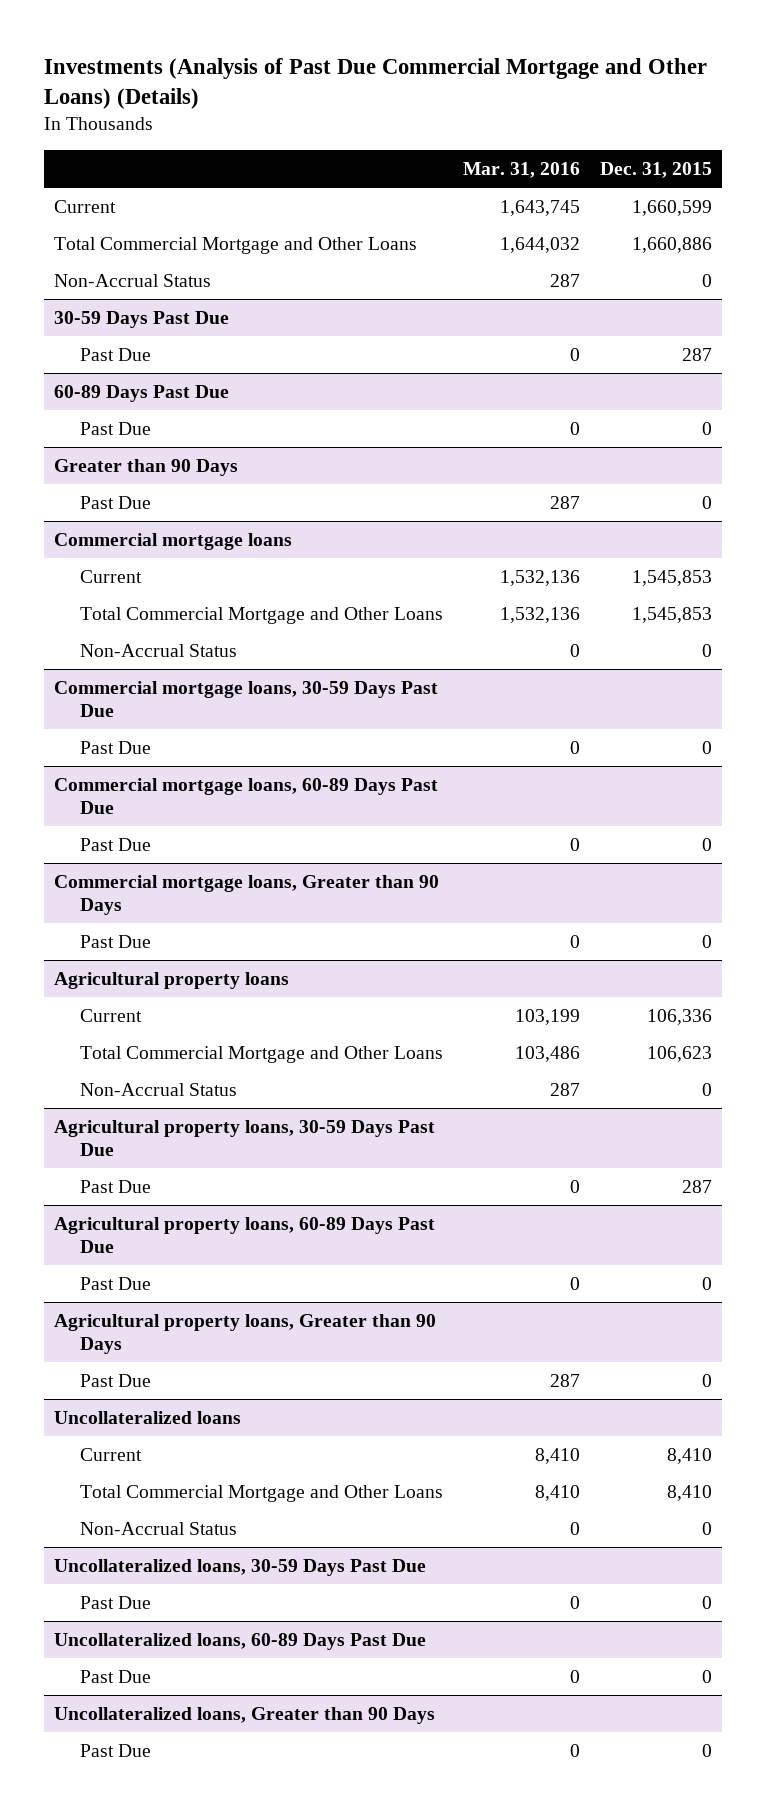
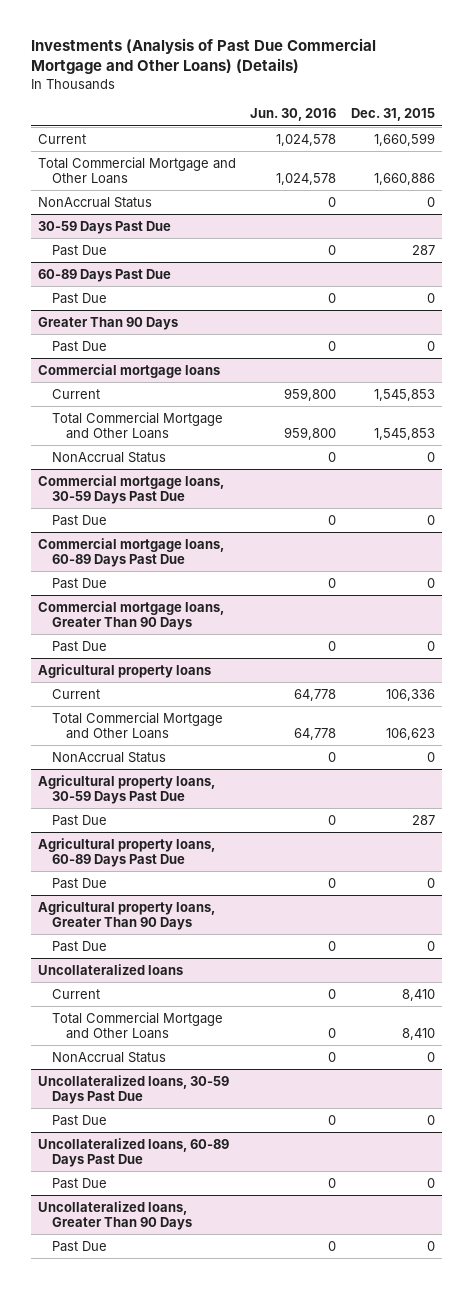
- | Mar. 31, 2016 | Dec. 31, 2015
+ | Jun. 30, 2016 | Dec. 31, 2015
- Non-Accrual Status | 287 | 0
+ NonAccrual Status | 0 | 0
- Greater than 90 Days
+ Greater Than 90 Days
@ Commercial mortgage loans
- Non-Accrual Status | 0 | 0
+ NonAccrual Status | 0 | 0
- Commercial mortgage loans, Greater than 90 Days
+ Commercial mortgage loans, Greater Than 90 Days
@ Agricultural property loans
- Non-Accrual Status | 287 | 0
+ NonAccrual Status | 0 | 0
- Agricultural property loans, Greater than 90 Days
+ Agricultural property loans, Greater Than 90 Days
@ Uncollateralized loans
- Non-Accrual Status | 0 | 0
+ NonAccrual Status | 0 | 0
- Uncollateralized loans, Greater than 90 Days
+ Uncollateralized loans, Greater Than 90 Days

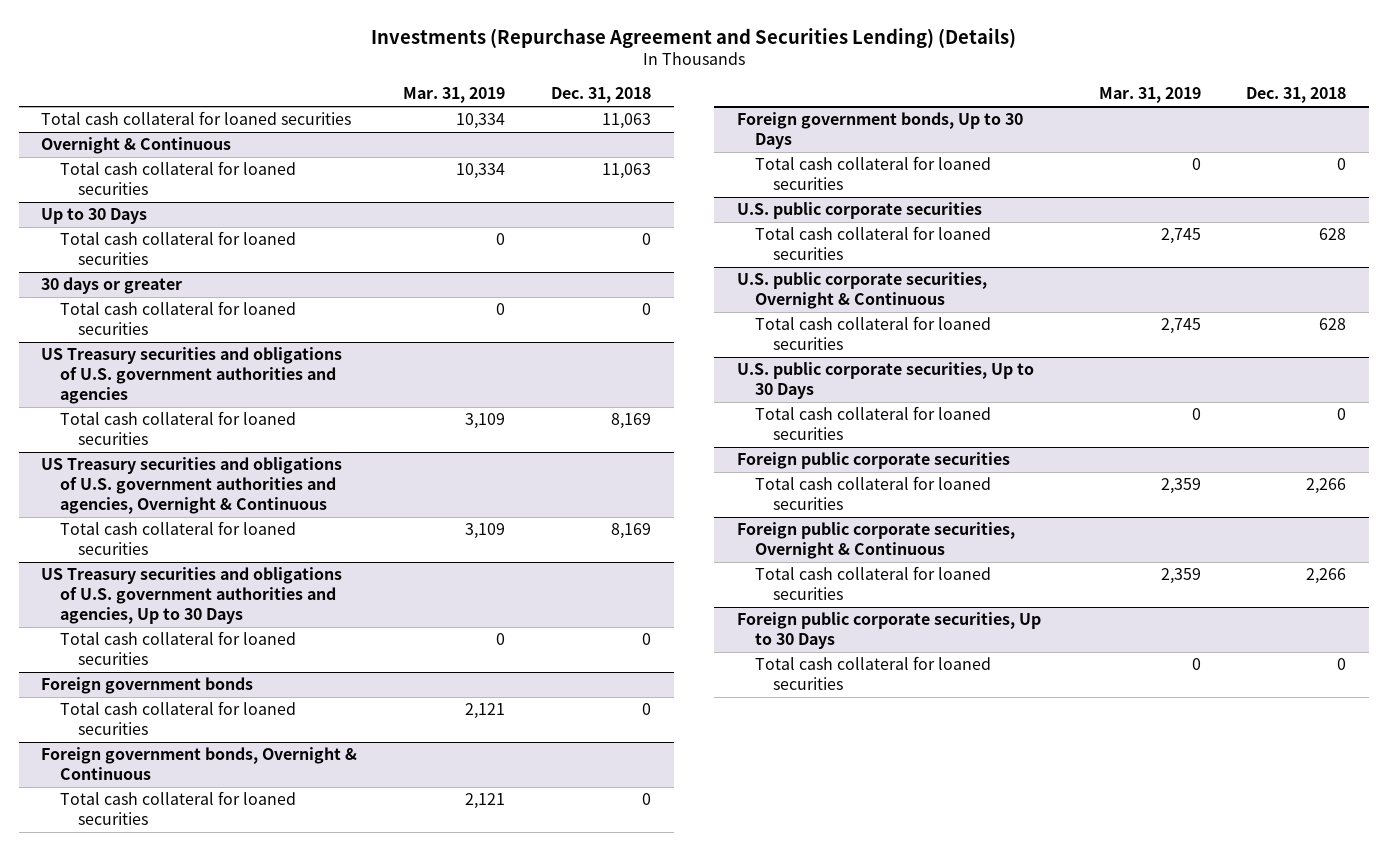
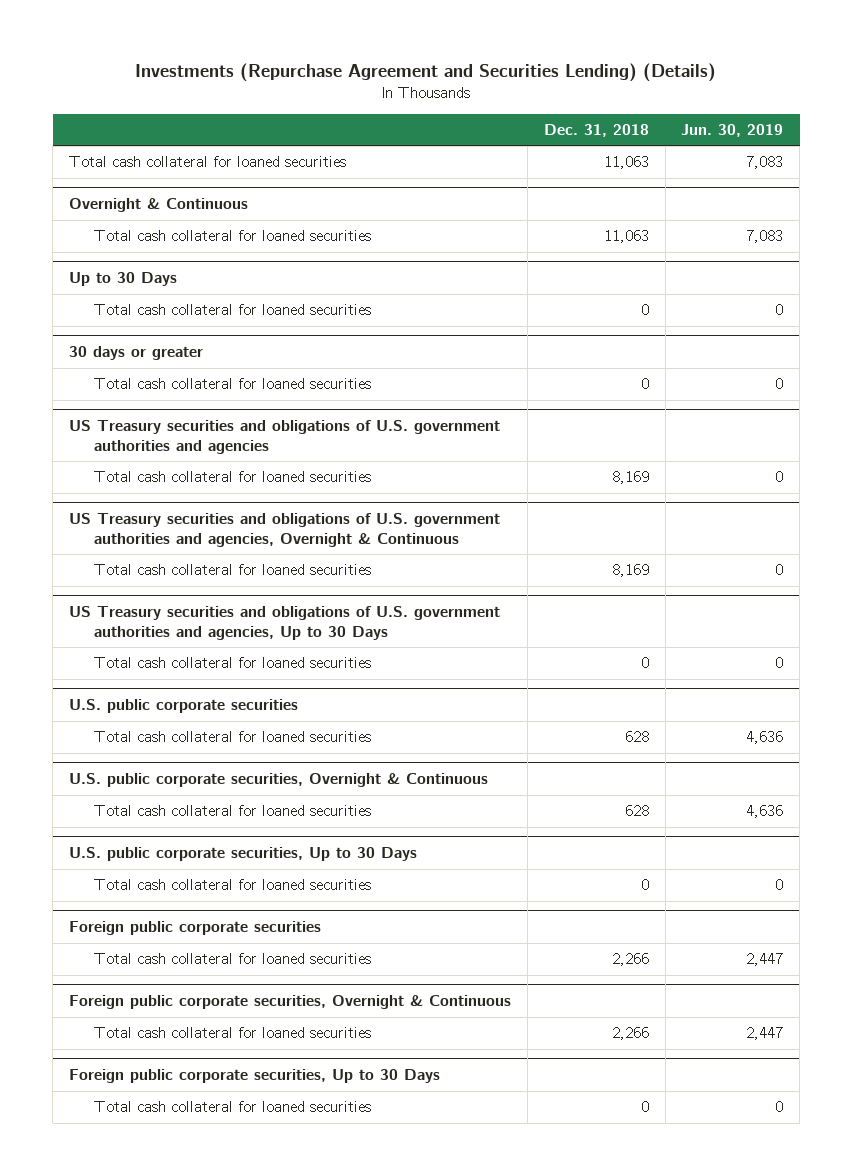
- | Mar. 31, 2019 | Dec. 31, 2018
+ | Dec. 31, 2018 | Jun. 30, 2019
- Foreign government bonds
- Total cash collateral for loaned securities | 2,121 | 0
- Foreign government bonds, Overnight & Continuous
- Total cash collateral for loaned securities | 2,121 | 0
- Foreign government bonds, Up to 30 Days
- Total cash collateral for loaned securities | 0 | 0

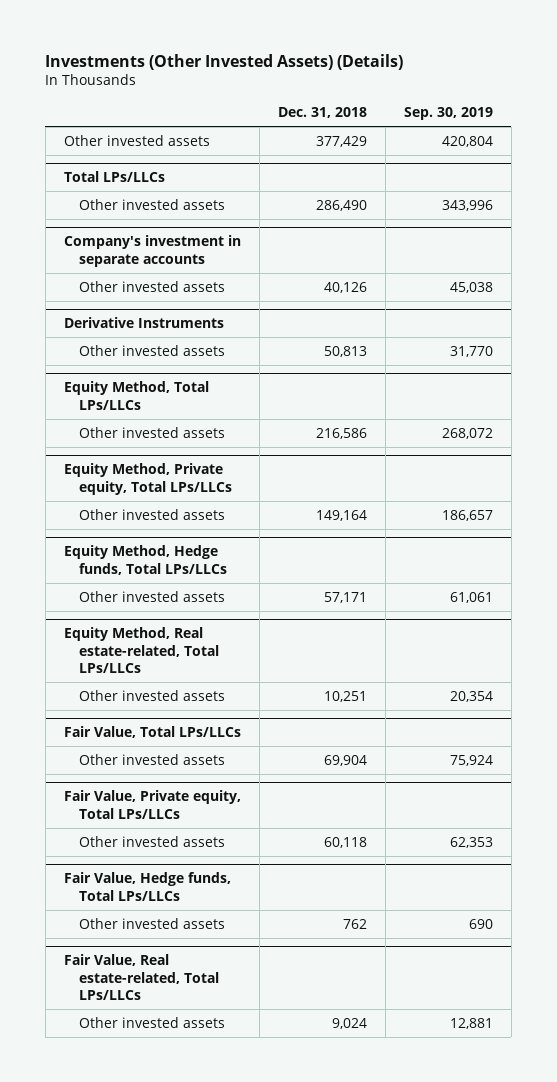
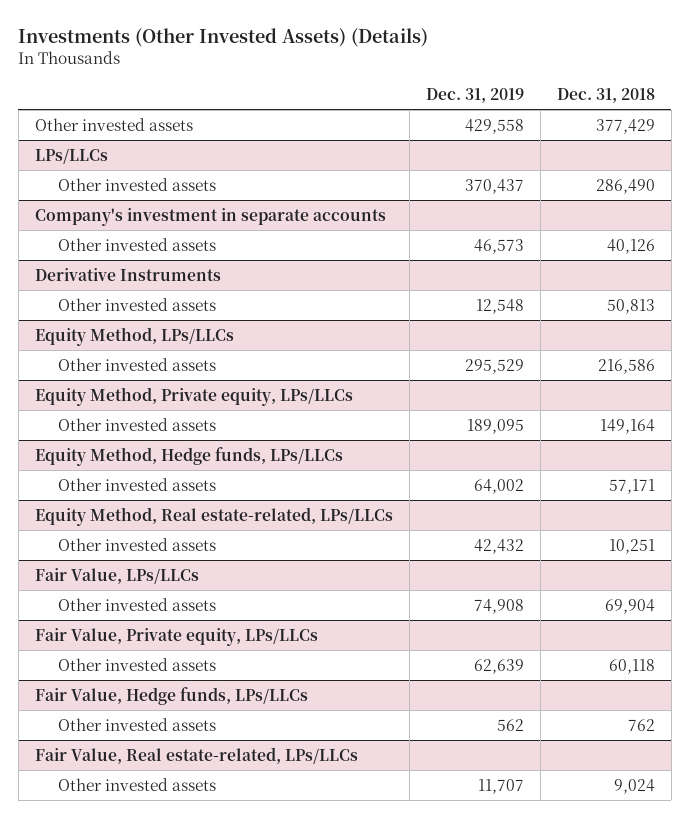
- | Dec. 31, 2018 | Sep. 30, 2019
+ | Dec. 31, 2019 | Dec. 31, 2018
- Total LPs/LLCs
+ LPs/LLCs
- Equity Method, Total LPs/LLCs
+ Equity Method, LPs/LLCs
- Equity Method, Private equity, Total LPs/LLCs
+ Equity Method, Private equity, LPs/LLCs
- Equity Method, Hedge funds, Total LPs/LLCs
+ Equity Method, Hedge funds, LPs/LLCs
- Equity Method, Real estate-related, Total LPs/LLCs
+ Equity Method, Real estate-related, LPs/LLCs
- Fair Value, Total LPs/LLCs
+ Fair Value, LPs/LLCs
- Fair Value, Private equity, Total LPs/LLCs
+ Fair Value, Private equity, LPs/LLCs
- Fair Value, Hedge funds, Total LPs/LLCs
+ Fair Value, Hedge funds, LPs/LLCs
- Fair Value, Real estate-related, Total LPs/LLCs
+ Fair Value, Real estate-related, LPs/LLCs

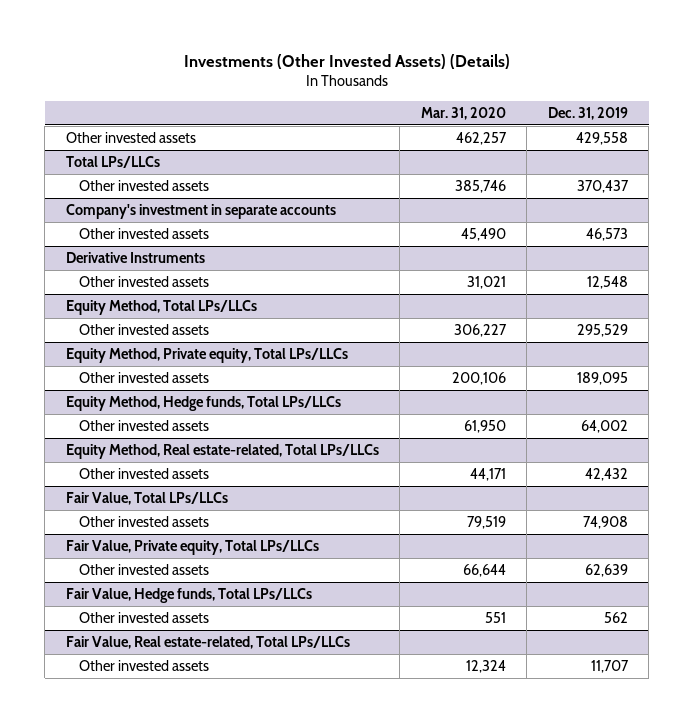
- | Dec. 31, 2019 | Dec. 31, 2018
+ | Mar. 31, 2020 | Dec. 31, 2019
- LPs/LLCs
+ Total LPs/LLCs
- Equity Method, LPs/LLCs
+ Equity Method, Total LPs/LLCs
- Equity Method, Private equity, LPs/LLCs
+ Equity Method, Private equity, Total LPs/LLCs
- Equity Method, Hedge funds, LPs/LLCs
+ Equity Method, Hedge funds, Total LPs/LLCs
- Equity Method, Real estate-related, LPs/LLCs
+ Equity Method, Real estate-related, Total LPs/LLCs
- Fair Value, LPs/LLCs
+ Fair Value, Total LPs/LLCs
- Fair Value, Private equity, LPs/LLCs
+ Fair Value, Private equity, Total LPs/LLCs
- Fair Value, Hedge funds, LPs/LLCs
+ Fair Value, Hedge funds, Total LPs/LLCs
- Fair Value, Real estate-related, LPs/LLCs
+ Fair Value, Real estate-related, Total LPs/LLCs

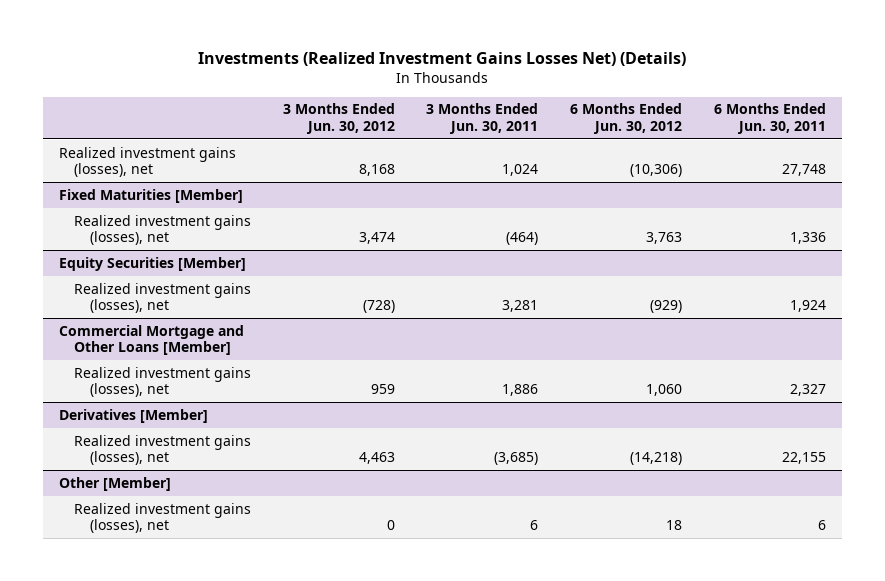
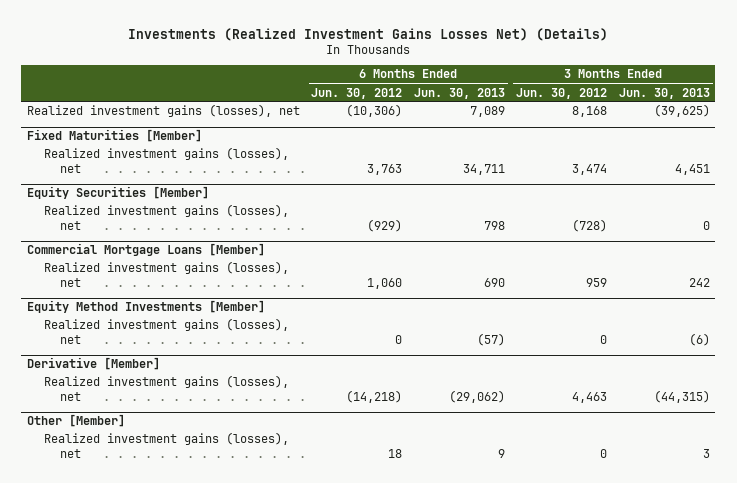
- | 3 Months Ended Jun. 30, 2012 | 3 Months Ended Jun. 30, 2011 | 6 Months Ended Jun. 30, 2012 | 6 Months Ended Jun. 30, 2011
+ | 6 Months Ended Jun. 30, 2012 | 6 Months Ended Jun. 30, 2013 | 3 Months Ended Jun. 30, 2012 | 3 Months Ended Jun. 30, 2013
- Commercial Mortgage and Other Loans [Member]
+ Commercial Mortgage Loans [Member]
- Derivatives [Member]
+ Equity Method Investments [Member]
+ Realized investment gains (losses), net | 0 | (57) | 0 | (6)
+ Derivative [Member]

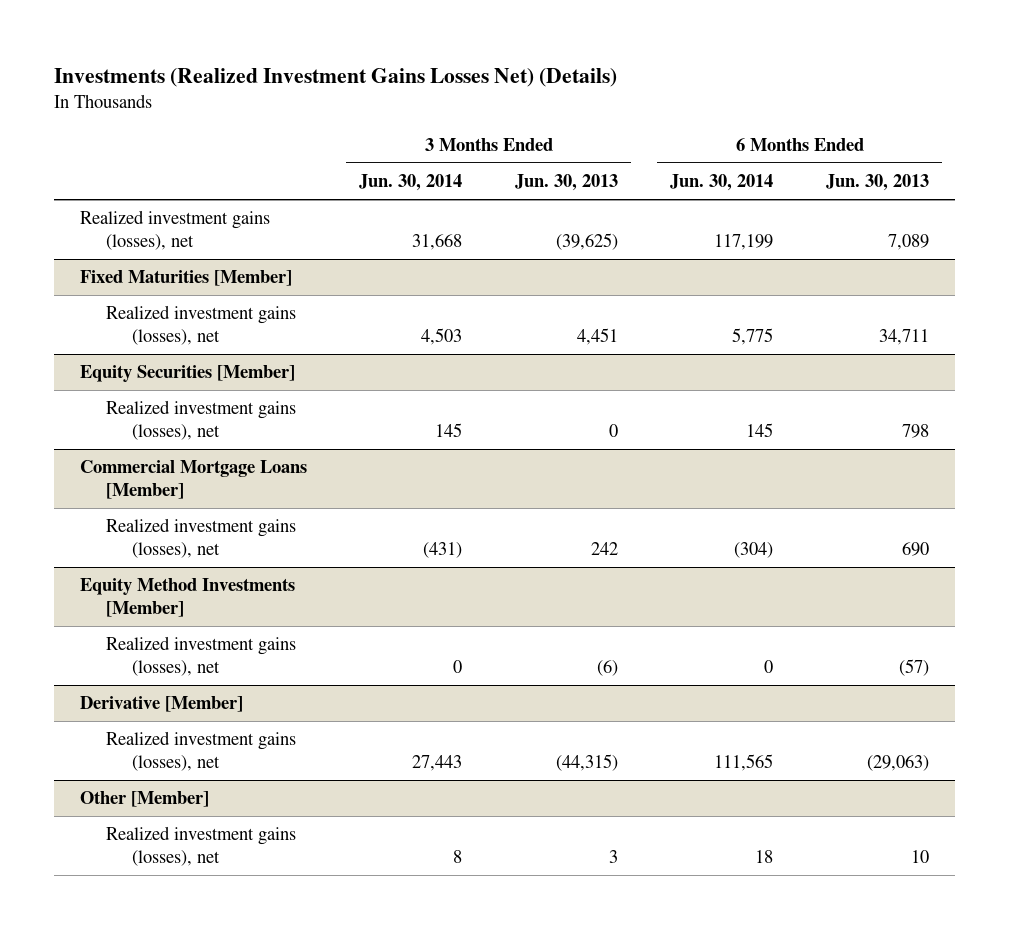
- | 6 Months Ended Jun. 30, 2012 | 6 Months Ended Jun. 30, 2013 | 3 Months Ended Jun. 30, 2012 | 3 Months Ended Jun. 30, 2013
+ | 3 Months Ended Jun. 30, 2014 | 3 Months Ended Jun. 30, 2013 | 6 Months Ended Jun. 30, 2014 | 6 Months Ended Jun. 30, 2013
@ Derivative [Member]
- Realized investment gains (losses), net | (14,218) | (29,062) | 4,463 | (44,315)
+ Realized investment gains (losses), net | 27,443 | (44,315) | 111,565 | (29,063)
@ Other [Member]
- Realized investment gains (losses), net | 18 | 9 | 0 | 3
+ Realized investment gains (losses), net | 8 | 3 | 18 | 10

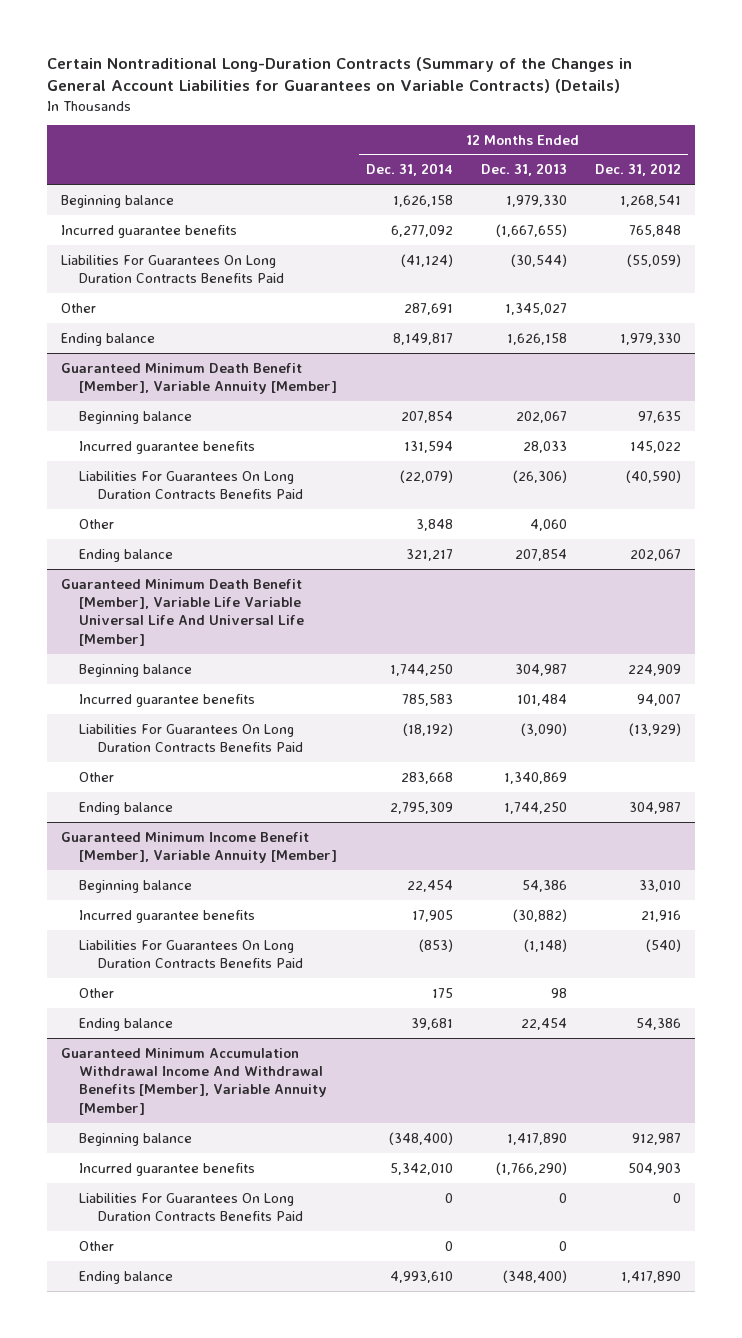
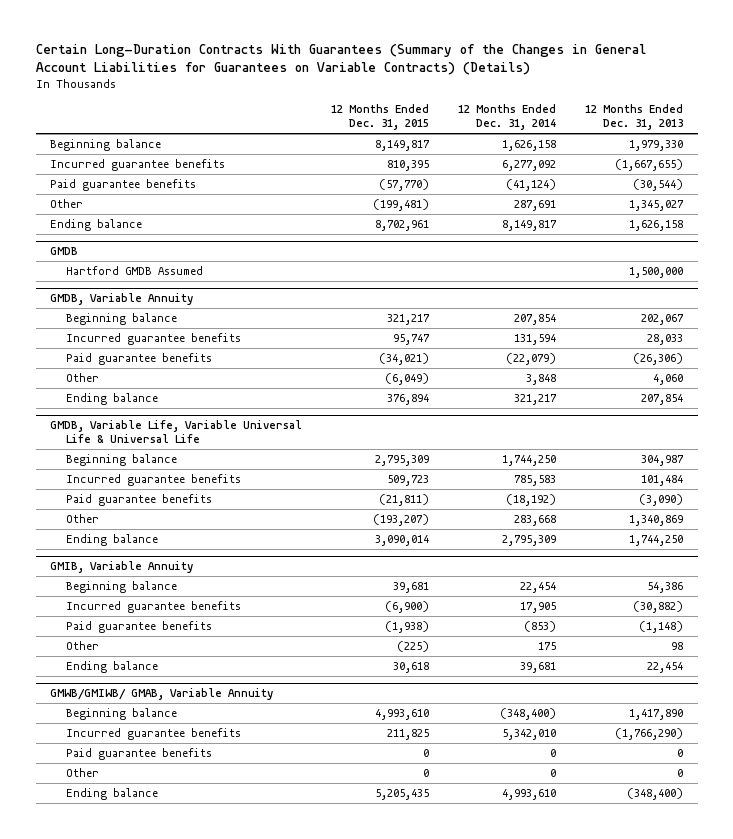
- Certain Nontraditional Long-Duration Contracts (Summary of the Changes in General Account Liabilities for Guarantees on Variable Contracts) (Details)
+ Certain Long-Duration Contracts With Guarantees (Summary of the Changes in General Account Liabilities for Guarantees on Variable Contracts) (Details)
- | 12 Months Ended Dec. 31, 2014 | 12 Months Ended Dec. 31, 2013 | 12 Months Ended Dec. 31, 2012
+ | 12 Months Ended Dec. 31, 2015 | 12 Months Ended Dec. 31, 2014 | 12 Months Ended Dec. 31, 2013
- Liabilities For Guarantees On Long Duration Contracts Benefits Paid | (41,124) | (30,544) | (55,059)
+ Paid guarantee benefits | (57,770) | (41,124) | (30,544)
- Guaranteed Minimum Death Benefit [Member], Variable Annuity [Member]
+ GMDB
+ Hartford GMDB Assumed | | | 1,500,000
+ GMDB, Variable Annuity
- Liabilities For Guarantees On Long Duration Contracts Benefits Paid | (22,079) | (26,306) | (40,590)
+ Paid guarantee benefits | (34,021) | (22,079) | (26,306)
- Guaranteed Minimum Death Benefit [Member], Variable Life Variable Universal Life And Universal Life [Member]
+ GMDB, Variable Life, Variable Universal Life & Universal Life
- Liabilities For Guarantees On Long Duration Contracts Benefits Paid | (18,192) | (3,090) | (13,929)
+ Paid guarantee benefits | (21,811) | (18,192) | (3,090)
- Guaranteed Minimum Income Benefit [Member], Variable Annuity [Member]
+ GMIB, Variable Annuity
- Liabilities For Guarantees On Long Duration Contracts Benefits Paid | (853) | (1,148) | (540)
+ Paid guarantee benefits | (1,938) | (853) | (1,148)
- Guaranteed Minimum Accumulation Withdrawal Income And Withdrawal Benefits [Member], Variable Annuity [Member]
+ GMWB/GMIWB/ GMAB, Variable Annuity
- Liabilities For Guarantees On Long Duration Contracts Benefits Paid | 0 | 0 | 0
+ Paid guarantee benefits | 0 | 0 | 0

